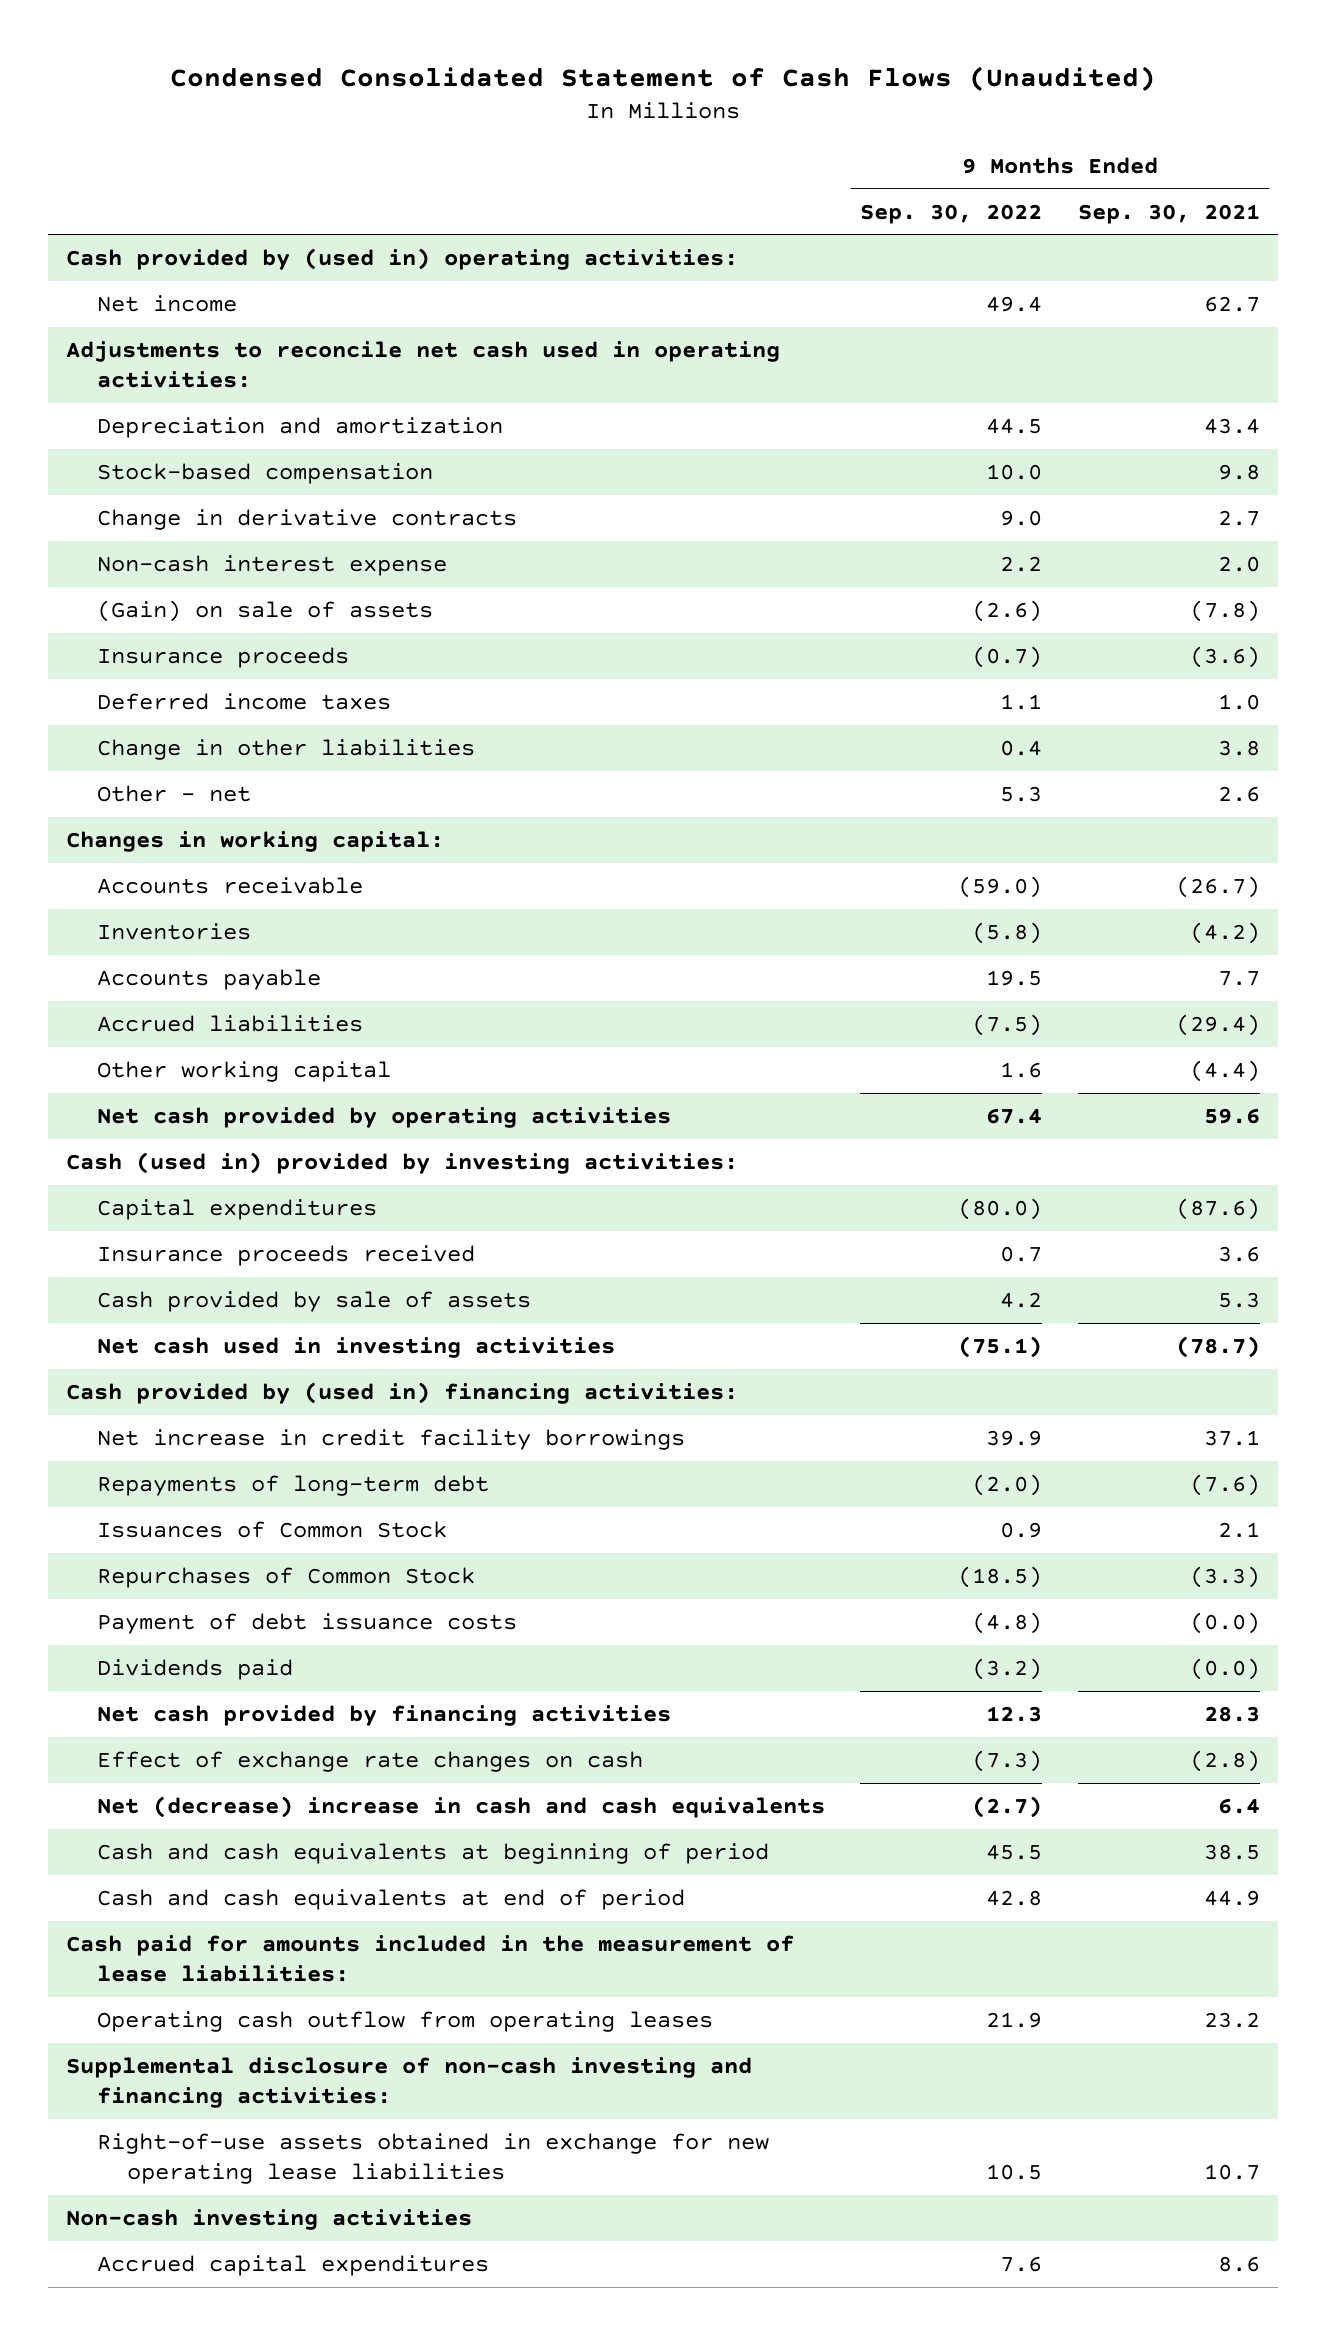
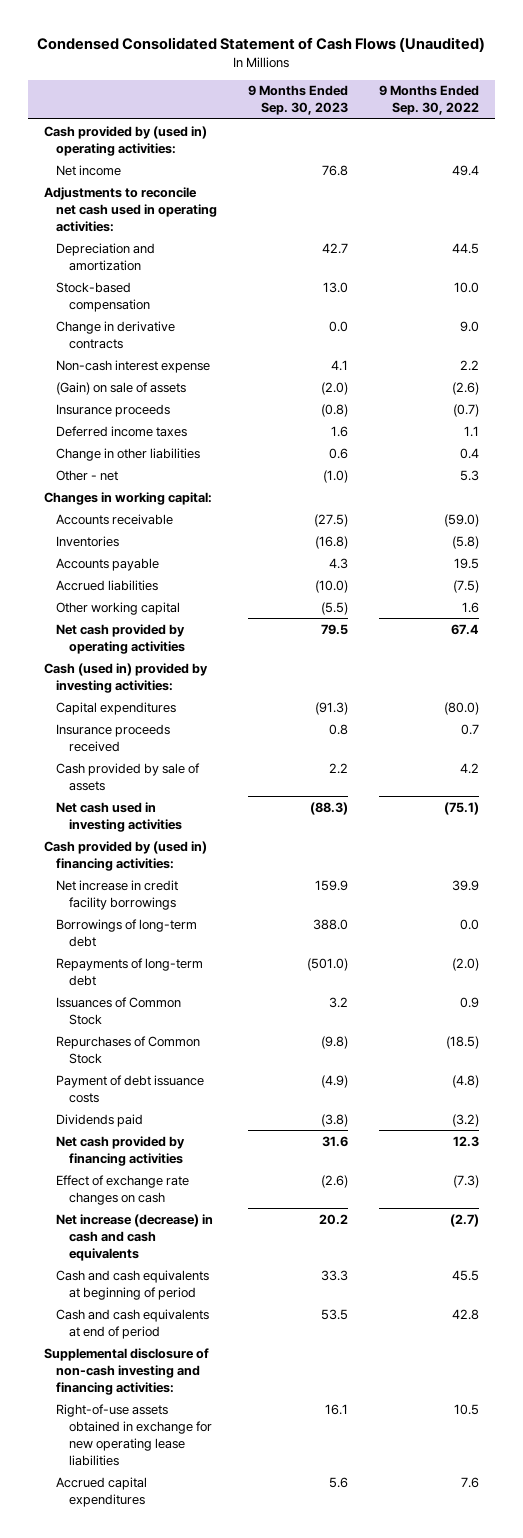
- | 9 Months Ended Sep. 30, 2022 | 9 Months Ended Sep. 30, 2021
+ | 9 Months Ended Sep. 30, 2023 | 9 Months Ended Sep. 30, 2022
+ Borrowings of long-term debt | 388.0 | 0.0
- Net (decrease) increase in cash and cash equivalents | (2.7) | 6.4
+ Net increase (decrease) in cash and cash equivalents | 20.2 | (2.7)
- Cash paid for amounts included in the measurement of lease liabilities:
- Operating cash outflow from operating leases | 21.9 | 23.2
- Non-cash investing activities

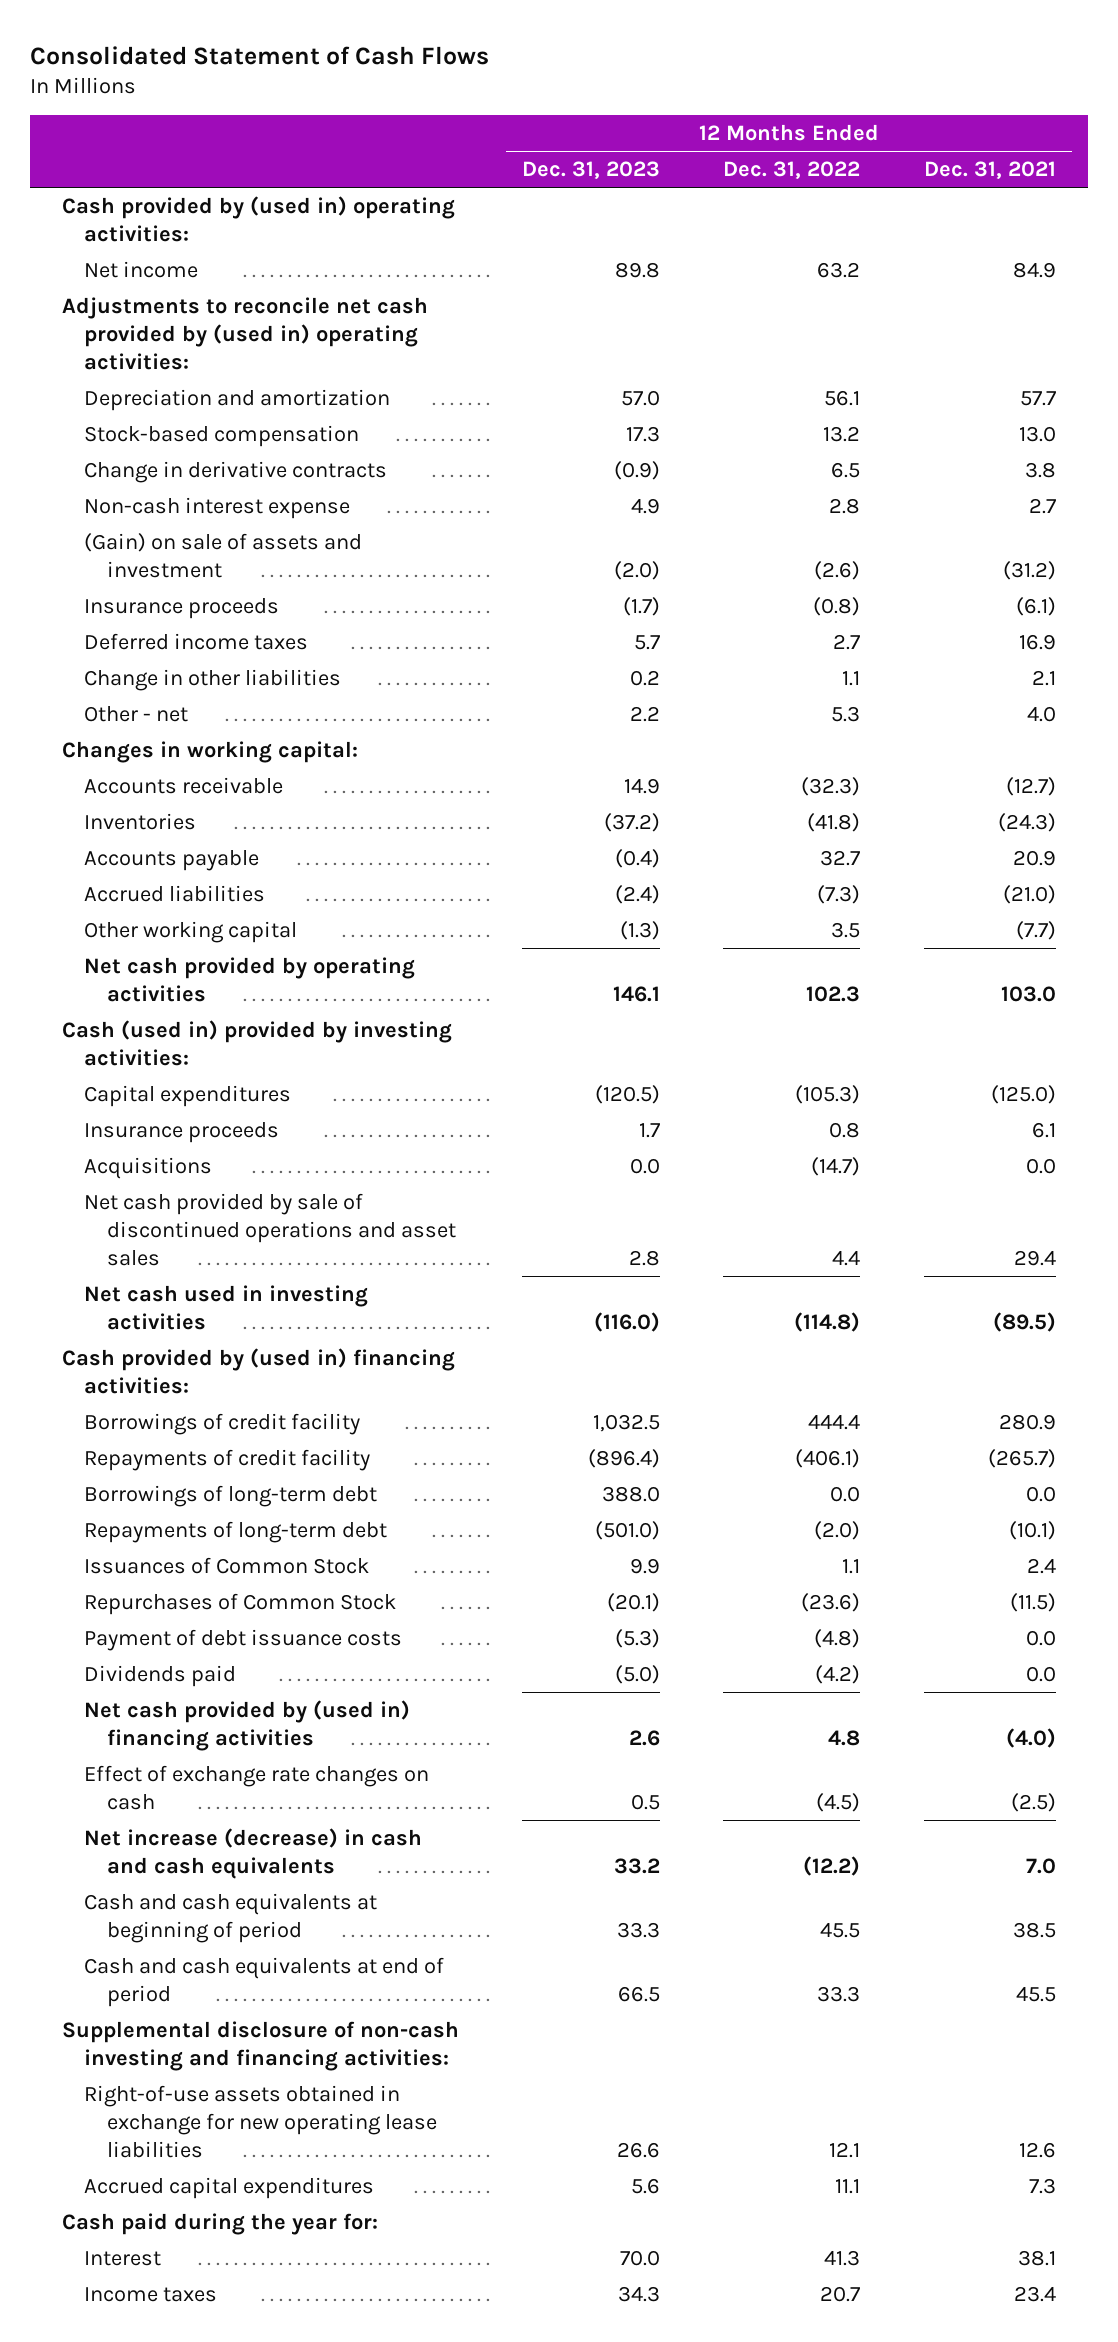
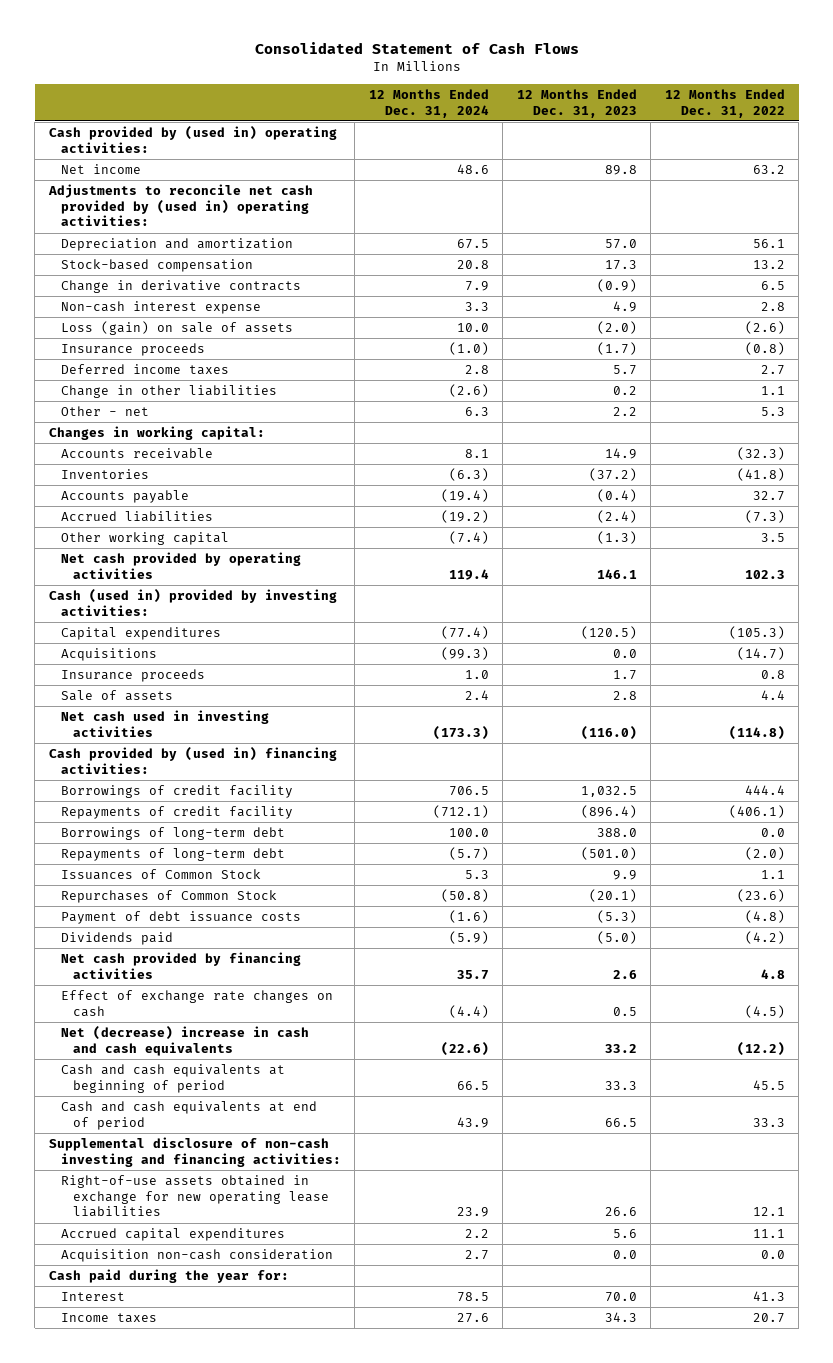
- | 12 Months Ended Dec. 31, 2023 | 12 Months Ended Dec. 31, 2022 | 12 Months Ended Dec. 31, 2021
+ | 12 Months Ended Dec. 31, 2024 | 12 Months Ended Dec. 31, 2023 | 12 Months Ended Dec. 31, 2022
- (Gain) on sale of assets and investment | (2.0) | (2.6) | (31.2)
+ Loss (gain) on sale of assets | 10.0 | (2.0) | (2.6)
- Net cash provided by sale of discontinued operations and asset sales | 2.8 | 4.4 | 29.4
moved down: Insurance proceeds | 1.0 | 1.7 | 0.8
+ Sale of assets | 2.4 | 2.8 | 4.4
- Net cash provided by (used in) financing activities | 2.6 | 4.8 | (4.0)
+ Net cash provided by financing activities | 35.7 | 2.6 | 4.8
- Net increase (decrease) in cash and cash equivalents | 33.2 | (12.2) | 7.0
+ Net (decrease) increase in cash and cash equivalents | (22.6) | 33.2 | (12.2)
+ Acquisition non-cash consideration | 2.7 | 0.0 | 0.0

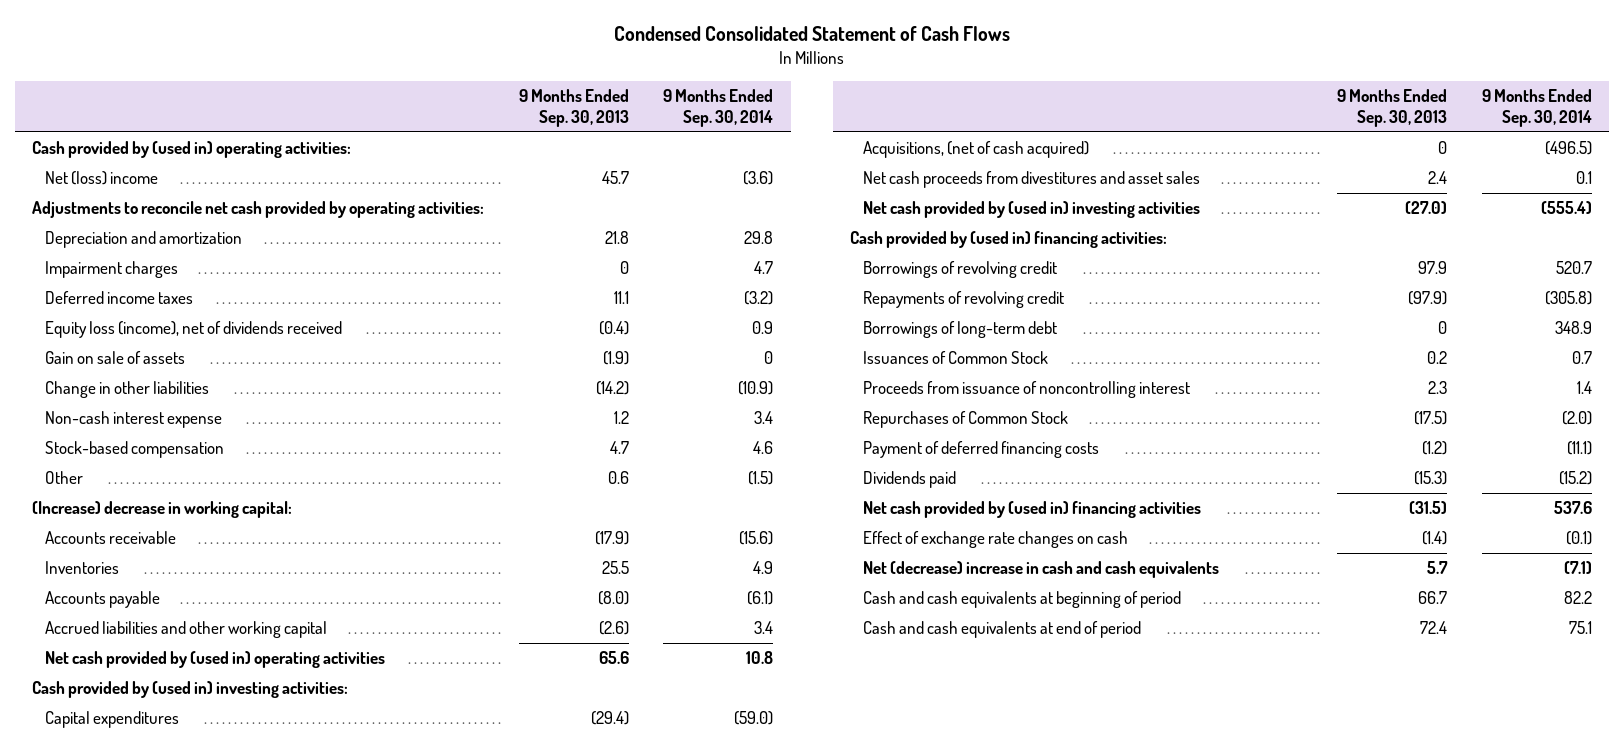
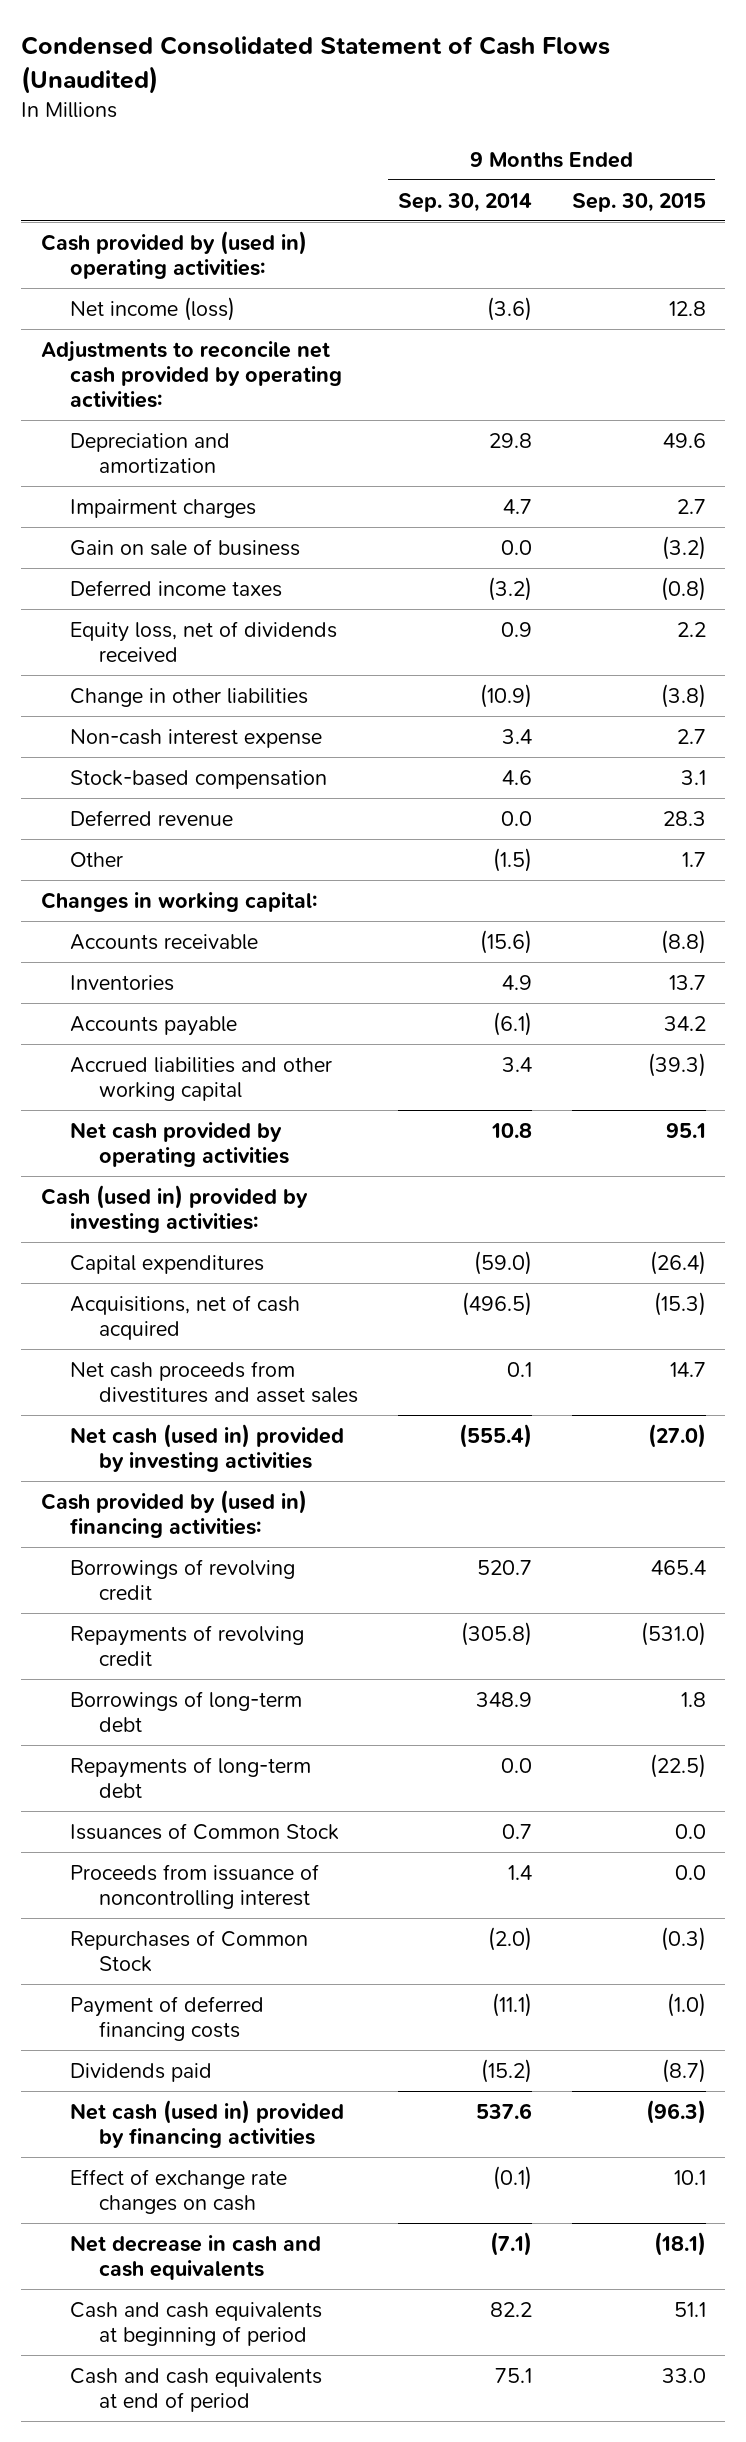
- Condensed Consolidated Statement of Cash Flows
+ Condensed Consolidated Statement of Cash Flows (Unaudited)
- | 9 Months Ended Sep. 30, 2013 | 9 Months Ended Sep. 30, 2014
+ | 9 Months Ended Sep. 30, 2014 | 9 Months Ended Sep. 30, 2015
- Net (loss) income | 45.7 | (3.6)
+ Net income (loss) | (3.6) | 12.8
+ Gain on sale of business | 0.0 | (3.2)
- Equity loss (income), net of dividends received | (0.4) | 0.9
- Gain on sale of assets | (1.9) | 0
+ Equity loss, net of dividends received | 0.9 | 2.2
+ Deferred revenue | 0.0 | 28.3
- (Increase) decrease in working capital:
+ Changes in working capital:
- Net cash provided by (used in) operating activities | 65.6 | 10.8
- Cash provided by (used in) investing activities:
+ Net cash provided by operating activities | 10.8 | 95.1
+ Cash (used in) provided by investing activities:
- Acquisitions, (net of cash acquired) | 0 | (496.5)
+ Acquisitions, net of cash acquired | (496.5) | (15.3)
- Net cash provided by (used in) investing activities | (27.0) | (555.4)
+ Net cash (used in) provided by investing activities | (555.4) | (27.0)
+ Repayments of long-term debt | 0.0 | (22.5)
- Net cash provided by (used in) financing activities | (31.5) | 537.6
+ Net cash (used in) provided by financing activities | 537.6 | (96.3)
- Net (decrease) increase in cash and cash equivalents | 5.7 | (7.1)
+ Net decrease in cash and cash equivalents | (7.1) | (18.1)

